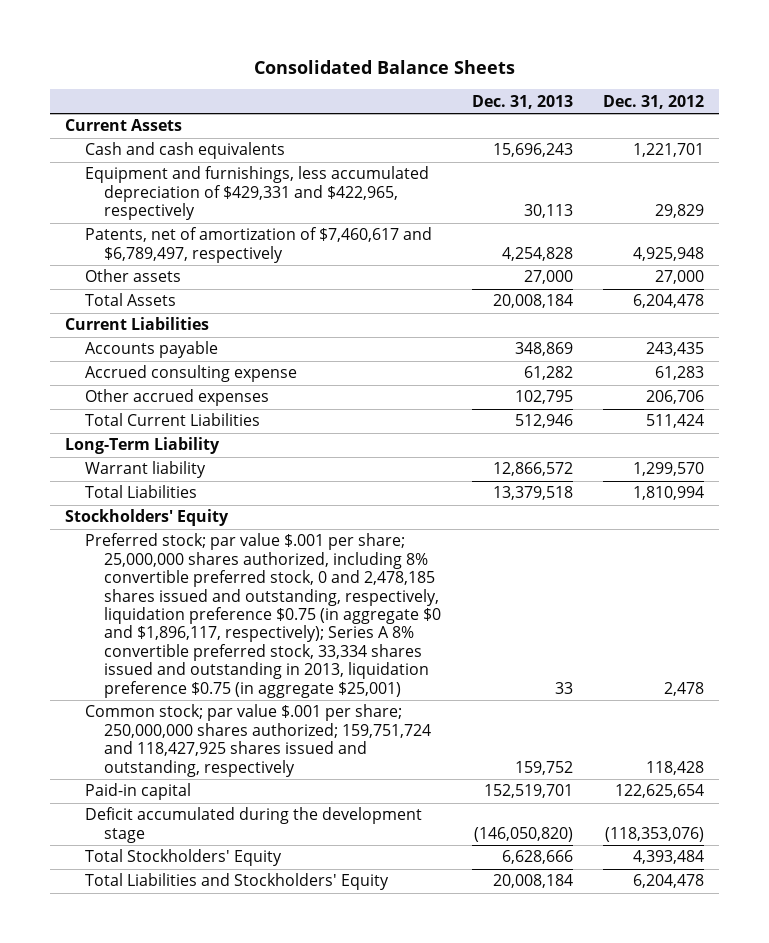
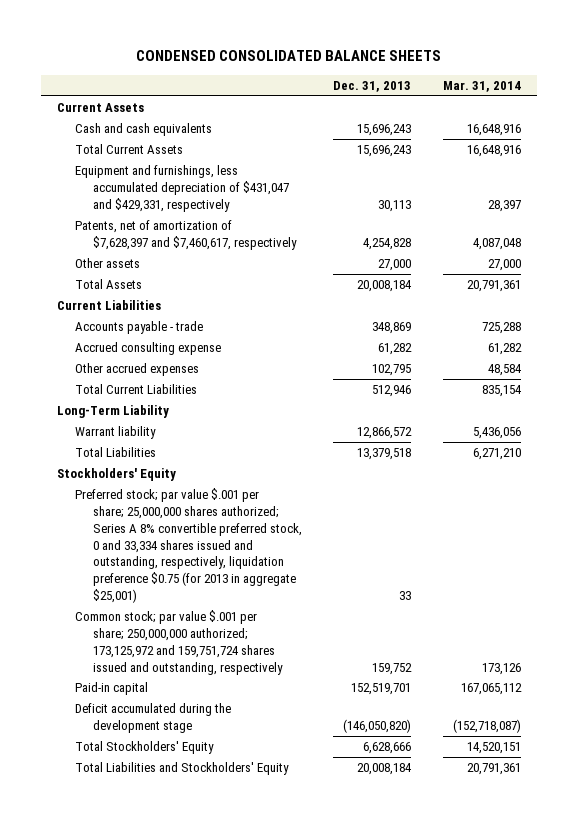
- Consolidated Balance Sheets
+ CONDENSED CONSOLIDATED BALANCE SHEETS
- | Dec. 31, 2013 | Dec. 31, 2012
+ | Dec. 31, 2013 | Mar. 31, 2014
- Equipment and furnishings, less accumulated depreciation of $429,331 and $422,965, respectively | 30,113 | 29,829
- Patents, net of amortization of $7,460,617 and $6,789,497, respectively | 4,254,828 | 4,925,948
+ Total Current Assets | 15,696,243 | 16,648,916
+ Equipment and furnishings, less accumulated depreciation of $431,047 and $429,331, respectively | 30,113 | 28,397
+ Patents, net of amortization of $7,628,397 and $7,460,617, respectively | 4,254,828 | 4,087,048
- Accounts payable | 348,869 | 243,435
+ Accounts payable - trade | 348,869 | 725,288
- Preferred stock; par value $.001 per share; 25,000,000 shares authorized, including 8% convertible preferred stock, 0 and 2,478,185 shares issued and outstanding, respectively, liquidation preference $0.75 (in aggregate $0 and $1,896,117, respectively); Series A 8% convertible preferred stock, 33,334 shares issued and outstanding in 2013, liquidation preference $0.75 (in aggregate $25,001) | 33 | 2,478
- Common stock; par value $.001 per share; 250,000,000 shares authorized; 159,751,724 and 118,427,925 shares issued and outstanding, respectively | 159,752 | 118,428
+ Preferred stock; par value $.001 per share; 25,000,000 shares authorized; Series A 8% convertible preferred stock, 0 and 33,334 shares issued and outstanding, respectively, liquidation preference $0.75 (for 2013 in aggregate $25,001) | 33 |
+ Common stock; par value $.001 per share; 250,000,000 authorized; 173,125,972 and 159,751,724 shares issued and outstanding, respectively | 159,752 | 173,126

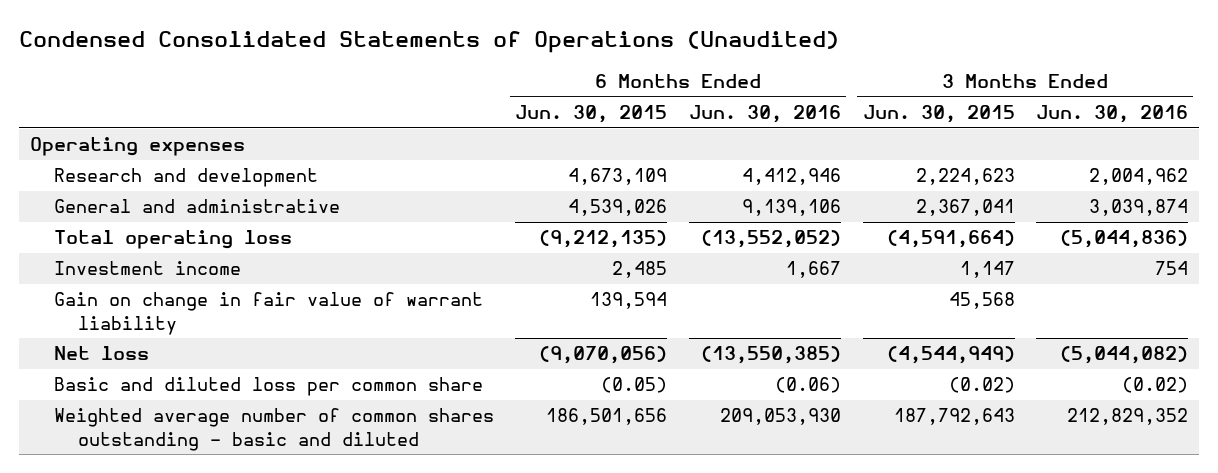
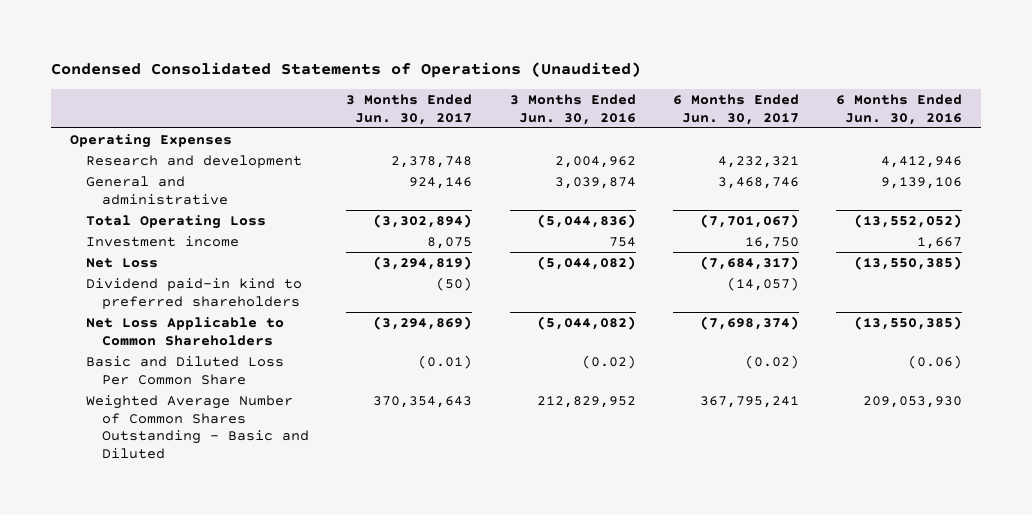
- | 6 Months Ended Jun. 30, 2015 | 6 Months Ended Jun. 30, 2016 | 3 Months Ended Jun. 30, 2015 | 3 Months Ended Jun. 30, 2016
+ | 3 Months Ended Jun. 30, 2017 | 3 Months Ended Jun. 30, 2016 | 6 Months Ended Jun. 30, 2017 | 6 Months Ended Jun. 30, 2016
- Operating expenses
+ Operating Expenses
- Total operating loss | (9,212,135) | (13,552,052) | (4,591,664) | (5,044,836)
+ Total Operating Loss | (3,302,894) | (5,044,836) | (7,701,067) | (13,552,052)
- Gain on change in fair value of warrant liability | 139,594 | | 45,568 |
- Net loss | (9,070,056) | (13,550,385) | (4,544,949) | (5,044,082)
- Basic and diluted loss per common share | (0.05) | (0.06) | (0.02) | (0.02)
- Weighted average number of common shares outstanding - basic and diluted | 186,501,656 | 209,053,930 | 187,792,643 | 212,829,352
+ Net Loss | (3,294,819) | (5,044,082) | (7,684,317) | (13,550,385)
+ Dividend paid-in kind to preferred shareholders | (50) | | (14,057) |
+ Net Loss Applicable to Common Shareholders | (3,294,869) | (5,044,082) | (7,698,374) | (13,550,385)
+ Basic and Diluted Loss Per Common Share | (0.01) | (0.02) | (0.02) | (0.06)
+ Weighted Average Number of Common Shares Outstanding - Basic and Diluted | 370,354,643 | 212,829,952 | 367,795,241 | 209,053,930

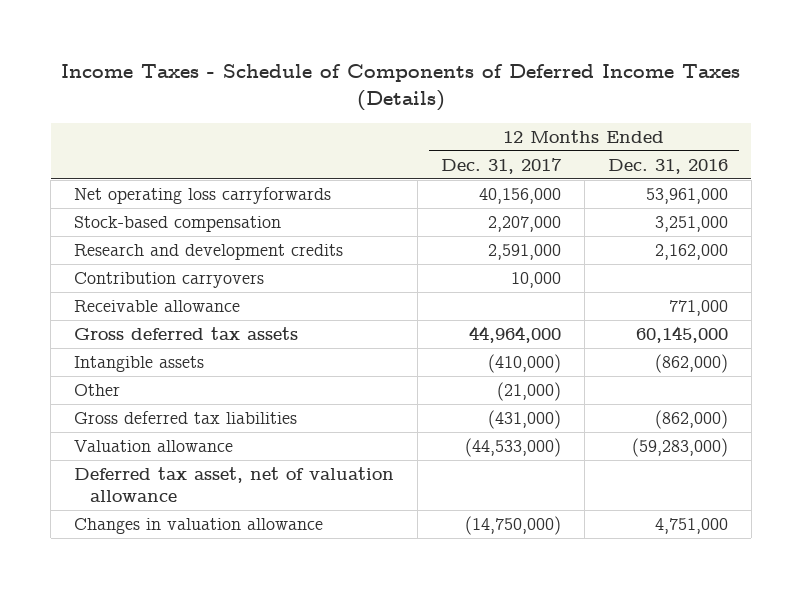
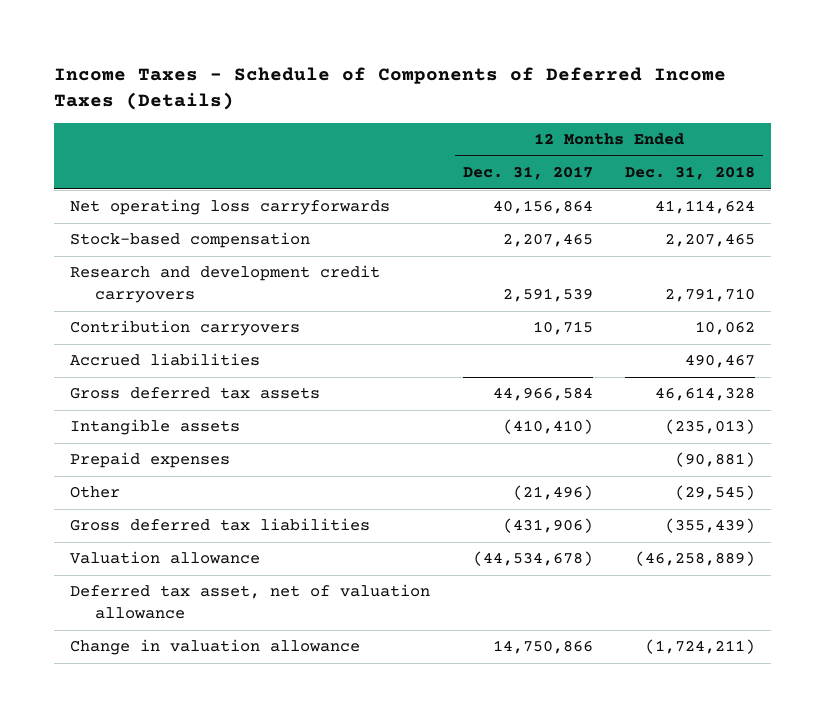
- | 12 Months Ended Dec. 31, 2017 | 12 Months Ended Dec. 31, 2016
+ | 12 Months Ended Dec. 31, 2017 | 12 Months Ended Dec. 31, 2018
- Net operating loss carryforwards | 40,156,000 | 53,961,000
- Stock-based compensation | 2,207,000 | 3,251,000
- Research and development credits | 2,591,000 | 2,162,000
- Contribution carryovers | 10,000 |
- Receivable allowance | | 771,000
- Gross deferred tax assets | 44,964,000 | 60,145,000
- Intangible assets | (410,000) | (862,000)
- Other | (21,000) |
- Gross deferred tax liabilities | (431,000) | (862,000)
- Valuation allowance | (44,533,000) | (59,283,000)
+ Net operating loss carryforwards | 40,156,864 | 41,114,624
+ Stock-based compensation | 2,207,465 | 2,207,465
+ Research and development credit carryovers | 2,591,539 | 2,791,710
+ Contribution carryovers | 10,715 | 10,062
+ Accrued liabilities | | 490,467
+ Gross deferred tax assets | 44,966,584 | 46,614,328
+ Intangible assets | (410,410) | (235,013)
+ Prepaid expenses | | (90,881)
+ Other | (21,496) | (29,545)
+ Gross deferred tax liabilities | (431,906) | (355,439)
+ Valuation allowance | (44,534,678) | (46,258,889)
- Changes in valuation allowance | (14,750,000) | 4,751,000
+ Change in valuation allowance | 14,750,866 | (1,724,211)

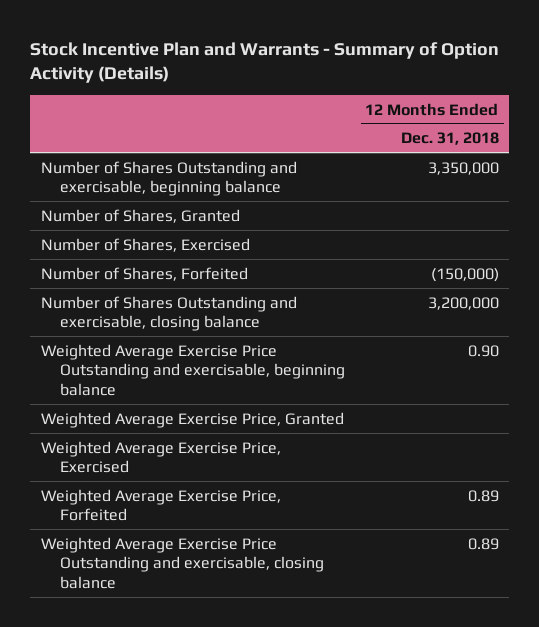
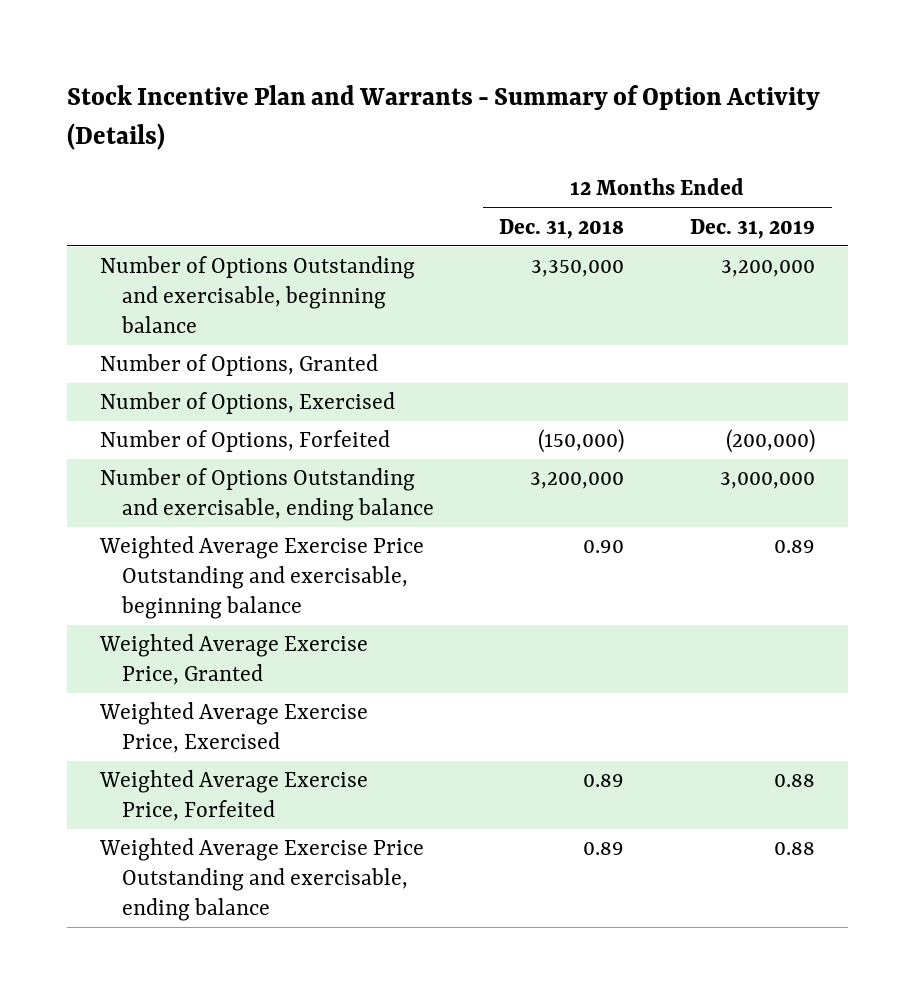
- | 12 Months Ended Dec. 31, 2018
+ | 12 Months Ended Dec. 31, 2018 | 12 Months Ended Dec. 31, 2019
- Number of Shares Outstanding and exercisable, beginning balance | 3,350,000
- Number of Shares, Granted
- Number of Shares, Exercised
- Number of Shares, Forfeited | (150,000)
- Number of Shares Outstanding and exercisable, closing balance | 3,200,000
+ Number of Options Outstanding and exercisable, beginning balance | 3,350,000 | 3,200,000
+ Number of Options, Granted
+ Number of Options, Exercised
+ Number of Options, Forfeited | (150,000) | (200,000)
+ Number of Options Outstanding and exercisable, ending balance | 3,200,000 | 3,000,000
- Weighted Average Exercise Price Outstanding and exercisable, closing balance | 0.89
+ Weighted Average Exercise Price Outstanding and exercisable, ending balance | 0.89 | 0.88

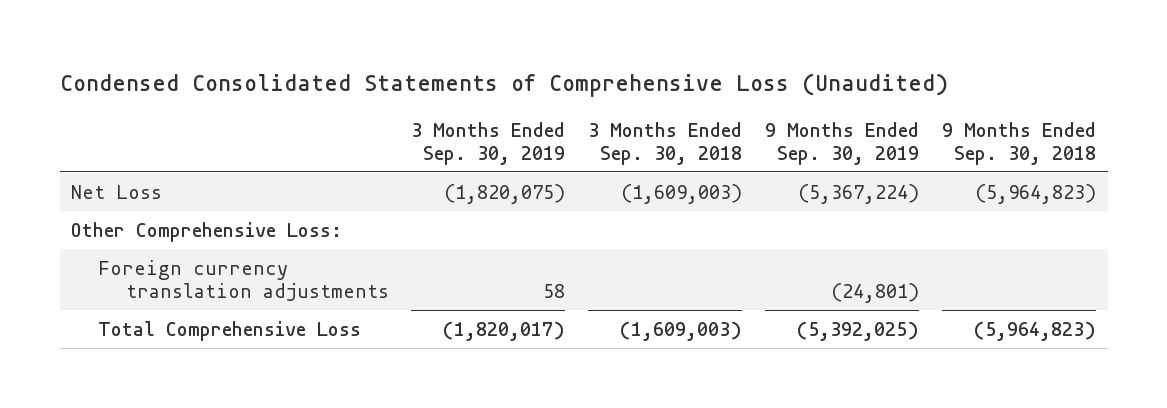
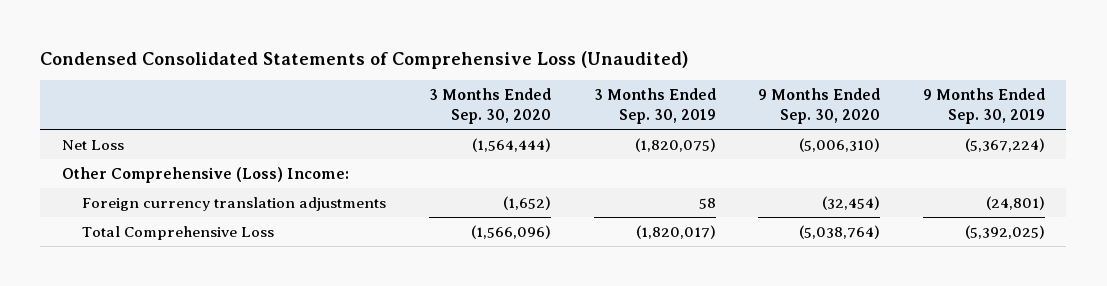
- | 3 Months Ended Sep. 30, 2019 | 3 Months Ended Sep. 30, 2018 | 9 Months Ended Sep. 30, 2019 | 9 Months Ended Sep. 30, 2018
+ | 3 Months Ended Sep. 30, 2020 | 3 Months Ended Sep. 30, 2019 | 9 Months Ended Sep. 30, 2020 | 9 Months Ended Sep. 30, 2019
- Other Comprehensive Loss:
+ Other Comprehensive (Loss) Income:

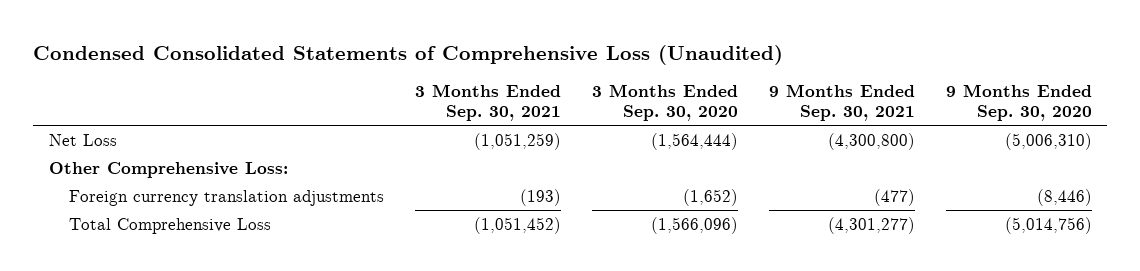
- | 3 Months Ended Sep. 30, 2020 | 3 Months Ended Sep. 30, 2019 | 9 Months Ended Sep. 30, 2020 | 9 Months Ended Sep. 30, 2019
+ | 3 Months Ended Sep. 30, 2021 | 3 Months Ended Sep. 30, 2020 | 9 Months Ended Sep. 30, 2021 | 9 Months Ended Sep. 30, 2020
- Other Comprehensive (Loss) Income:
- Foreign currency translation adjustments | (1,652) | 58 | (32,454) | (24,801)
- Total Comprehensive Loss | (1,566,096) | (1,820,017) | (5,038,764) | (5,392,025)
+ Other Comprehensive Loss:
+ Foreign currency translation adjustments | (193) | (1,652) | (477) | (8,446)
+ Total Comprehensive Loss | (1,051,452) | (1,566,096) | (4,301,277) | (5,014,756)

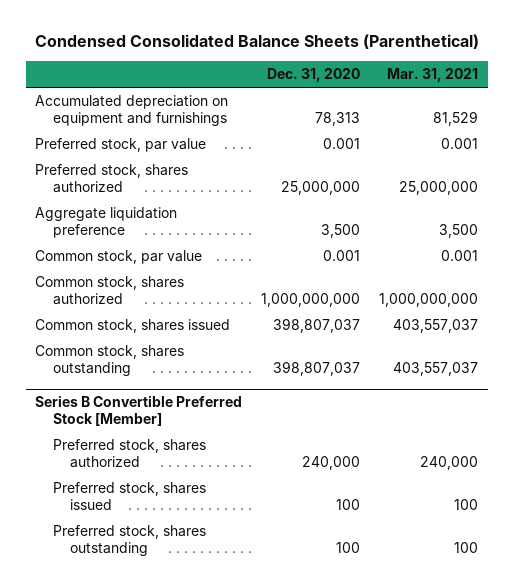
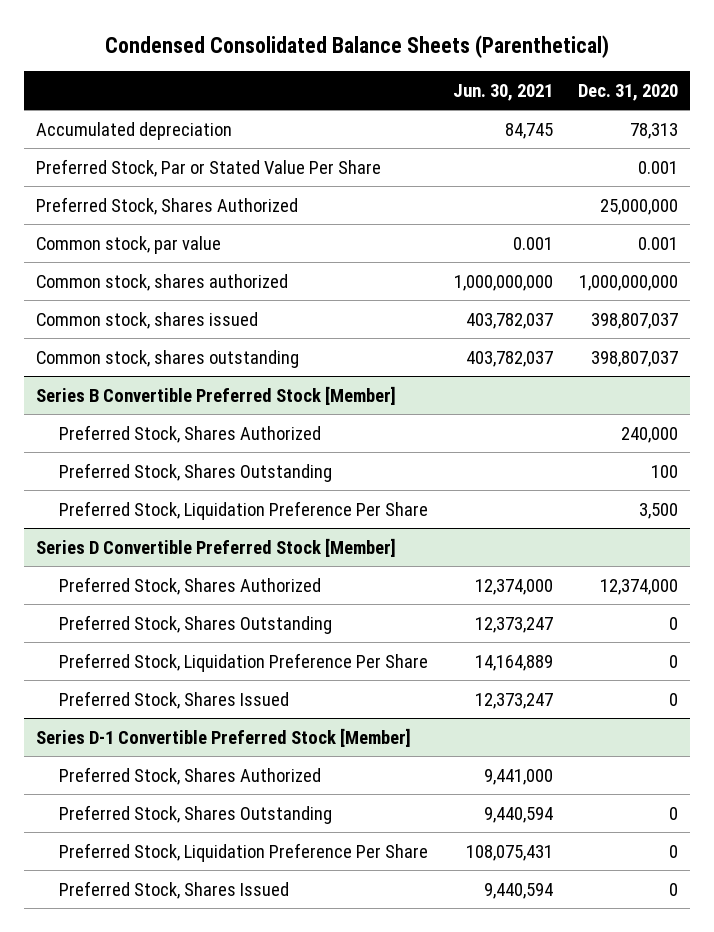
- | Dec. 31, 2020 | Mar. 31, 2021
+ | Jun. 30, 2021 | Dec. 31, 2020
- Accumulated depreciation on equipment and furnishings | 78,313 | 81,529
- Preferred stock, par value | 0.001 | 0.001
- Preferred stock, shares authorized | 25,000,000 | 25,000,000
- Aggregate liquidation preference | 3,500 | 3,500
+ Accumulated depreciation | 84,745 | 78,313
+ Preferred Stock, Par or Stated Value Per Share | | 0.001
+ Preferred Stock, Shares Authorized | | 25,000,000
@ Series B Convertible Preferred Stock [Member]
- Preferred stock, shares authorized | 240,000 | 240,000
- Preferred stock, shares issued | 100 | 100
- Preferred stock, shares outstanding | 100 | 100
+ Preferred Stock, Shares Authorized | | 240,000
+ Preferred Stock, Shares Outstanding | | 100
+ Preferred Stock, Liquidation Preference Per Share | | 3,500
+ Series D Convertible Preferred Stock [Member]
+ Preferred Stock, Shares Authorized | 12,374,000 | 12,374,000
+ Preferred Stock, Shares Outstanding | 12,373,247 | 0
+ Preferred Stock, Liquidation Preference Per Share | 14,164,889 | 0
+ Preferred Stock, Shares Issued | 12,373,247 | 0
+ Series D-1 Convertible Preferred Stock [Member]
+ Preferred Stock, Shares Authorized | 9,441,000 |
+ Preferred Stock, Shares Outstanding | 9,440,594 | 0
+ Preferred Stock, Liquidation Preference Per Share | 108,075,431 | 0
+ Preferred Stock, Shares Issued | 9,440,594 | 0

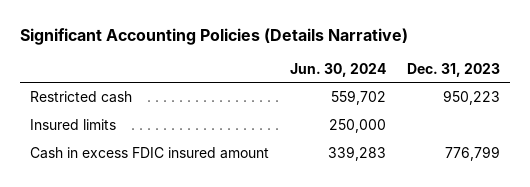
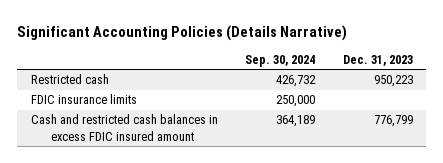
- | Jun. 30, 2024 | Dec. 31, 2023
+ | Sep. 30, 2024 | Dec. 31, 2023
- Insured limits | 250,000 |
- Cash in excess FDIC insured amount | 339,283 | 776,799
+ FDIC insurance limits | 250,000 |
+ Cash and restricted cash balances in excess FDIC insured amount | 364,189 | 776,799

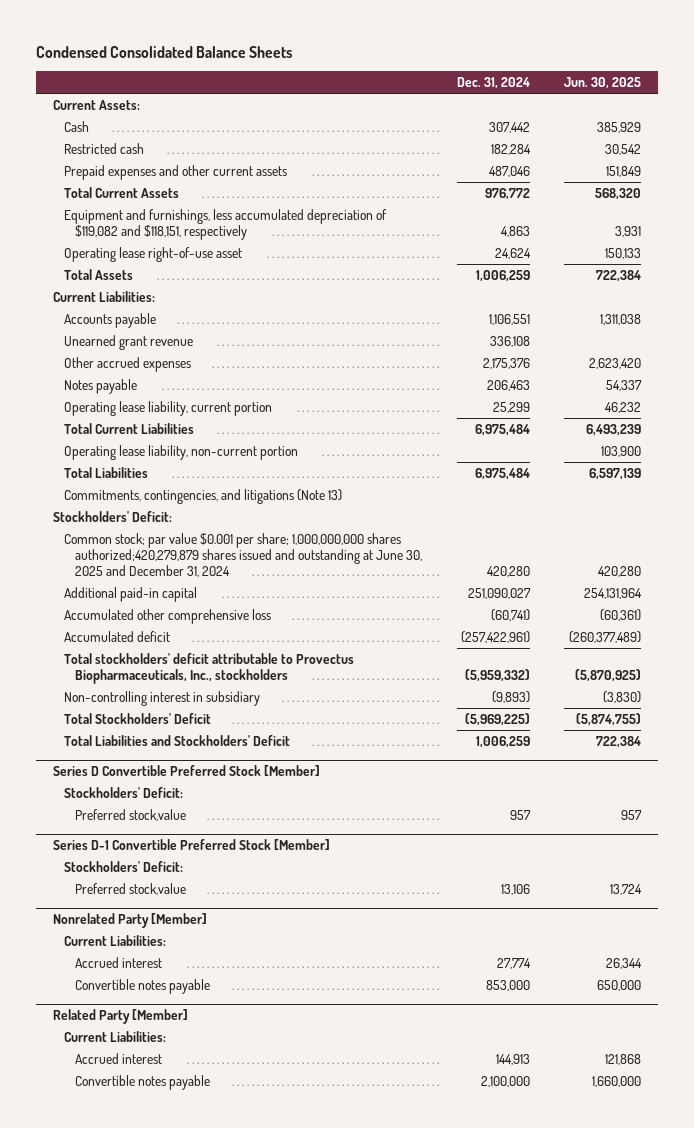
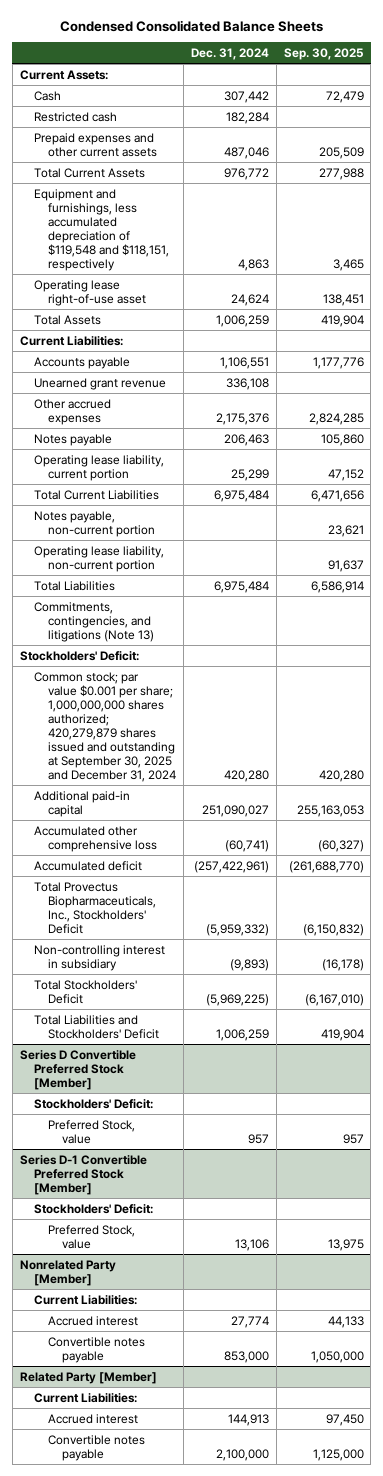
- | Dec. 31, 2024 | Jun. 30, 2025
+ | Dec. 31, 2024 | Sep. 30, 2025
- Equipment and furnishings, less accumulated depreciation of $119,082 and $118,151, respectively | 4,863 | 3,931
+ Equipment and furnishings, less accumulated depreciation of $119,548 and $118,151, respectively | 4,863 | 3,465
+ Notes payable, non-current portion | | 23,621
- Common stock; par value $0.001 per share; 1,000,000,000 shares authorized;420,279,879 shares issued and outstanding at June 30, 2025 and December 31, 2024 | 420,280 | 420,280
+ Common stock; par value $0.001 per share; 1,000,000,000 shares authorized; 420,279,879 shares issued and outstanding at September 30, 2025 and December 31, 2024 | 420,280 | 420,280
- Total stockholders' deficit attributable to Provectus Biopharmaceuticals, Inc., stockholders | (5,959,332) | (5,870,925)
+ Total Provectus Biopharmaceuticals, Inc., Stockholders' Deficit | (5,959,332) | (6,150,832)
@ Series D Convertible Preferred Stock [Member]
- Preferred stock,value | 957 | 957
+ Preferred Stock, value | 957 | 957
@ Series D-1 Convertible Preferred Stock [Member]
- Preferred stock,value | 13,106 | 13,724
+ Preferred Stock, value | 13,106 | 13,975

